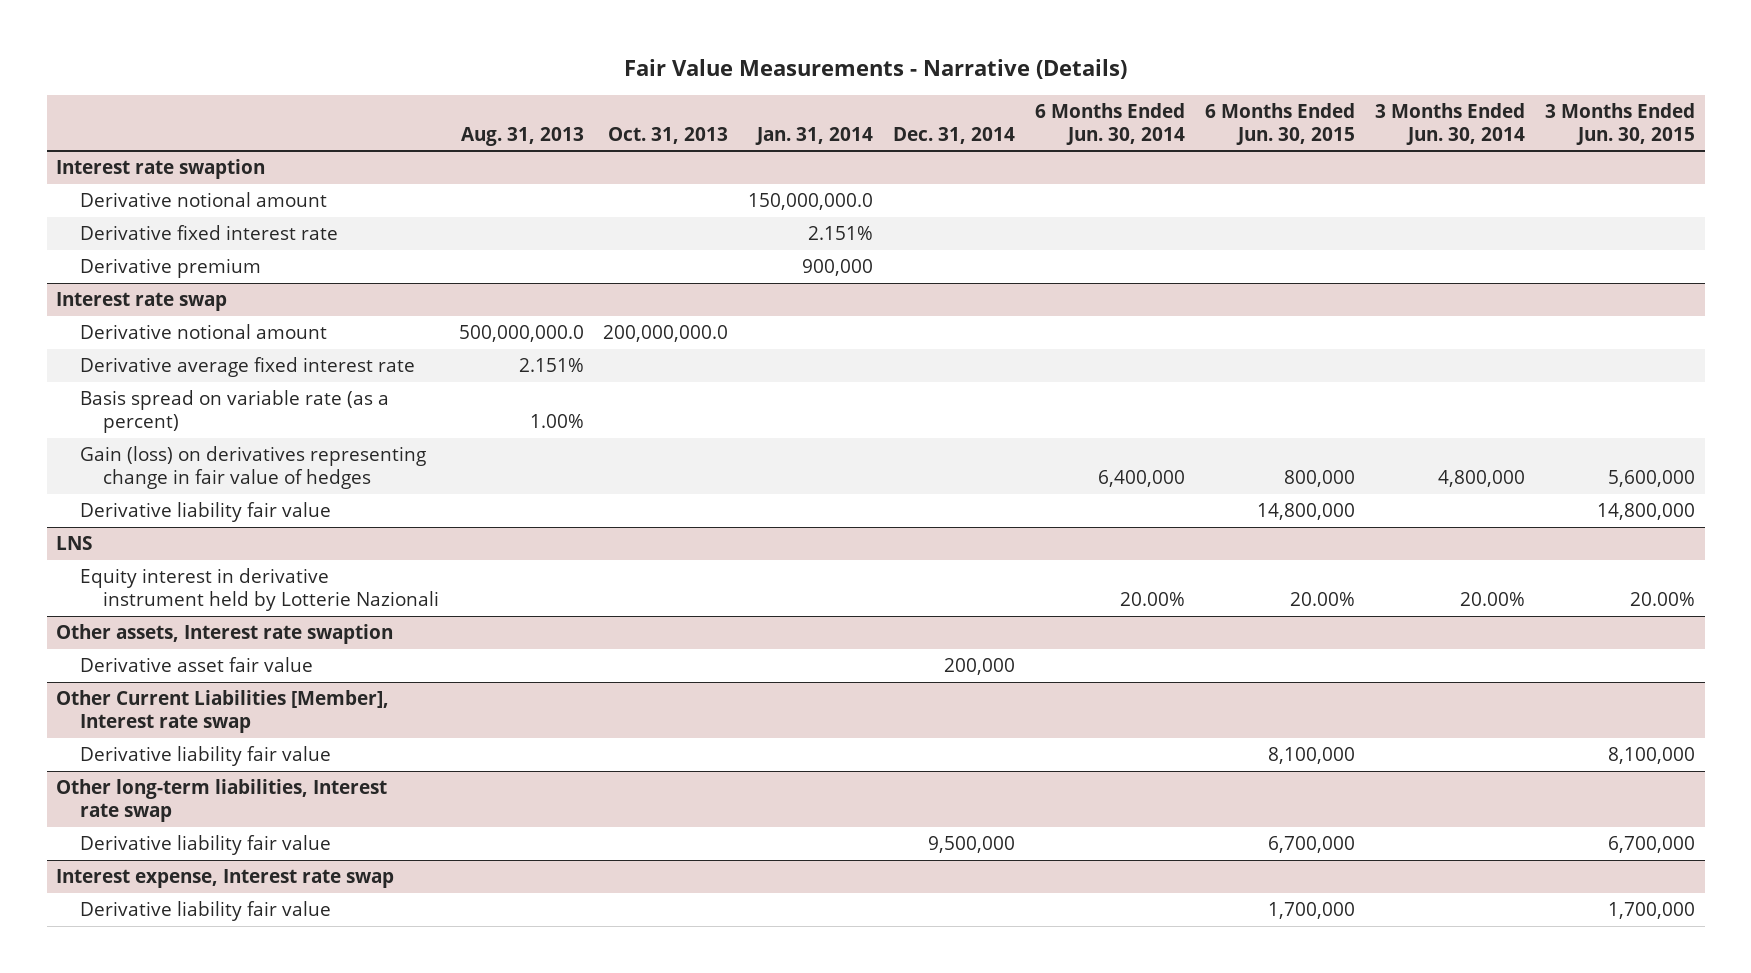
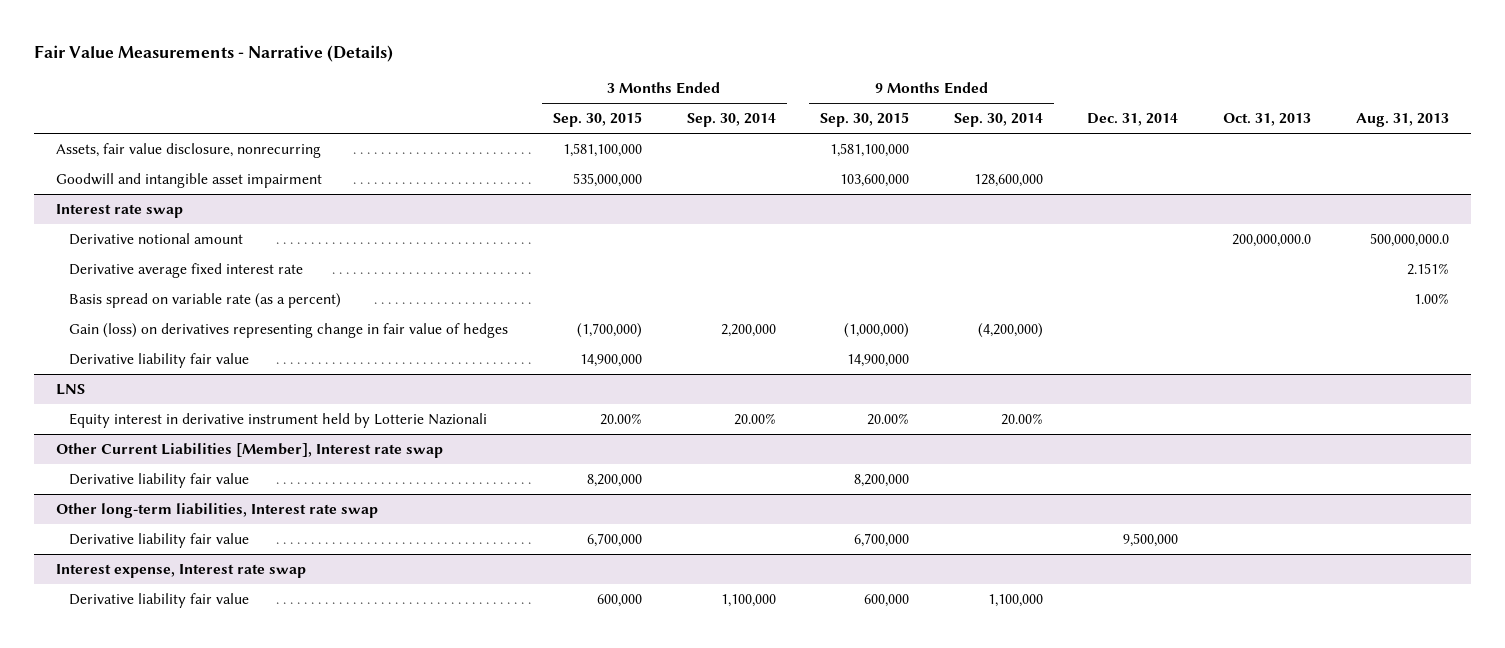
- | Aug. 31, 2013 | Oct. 31, 2013 | Jan. 31, 2014 | Dec. 31, 2014 | 6 Months Ended Jun. 30, 2014 | 6 Months Ended Jun. 30, 2015 | 3 Months Ended Jun. 30, 2014 | 3 Months Ended Jun. 30, 2015
+ | 3 Months Ended Sep. 30, 2015 | 3 Months Ended Sep. 30, 2014 | 9 Months Ended Sep. 30, 2015 | 9 Months Ended Sep. 30, 2014 | Dec. 31, 2014 | Oct. 31, 2013 | Aug. 31, 2013
- Interest rate swaption
- Derivative notional amount | | | 150,000,000.0 | | | | |
- Derivative fixed interest rate | | | 2.151% | | | | |
- Derivative premium | | | 900,000 | | | | |
+ Assets, fair value disclosure, nonrecurring | 1,581,100,000 | | 1,581,100,000 | | | |
+ Goodwill and intangible asset impairment | 535,000,000 | | 103,600,000 | 128,600,000 | | |
- Other assets, Interest rate swaption
- Derivative asset fair value | | | | 200,000 | | | |

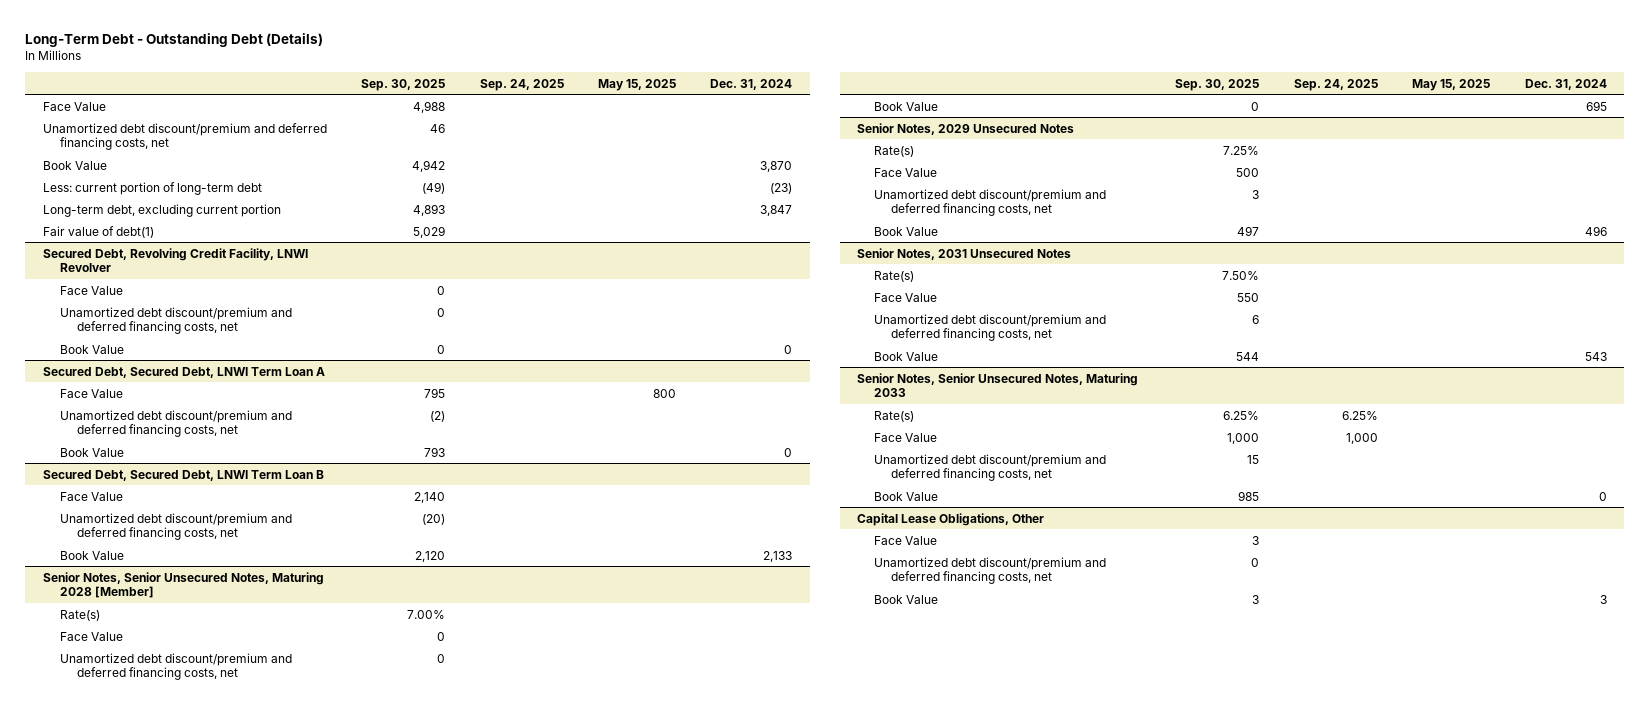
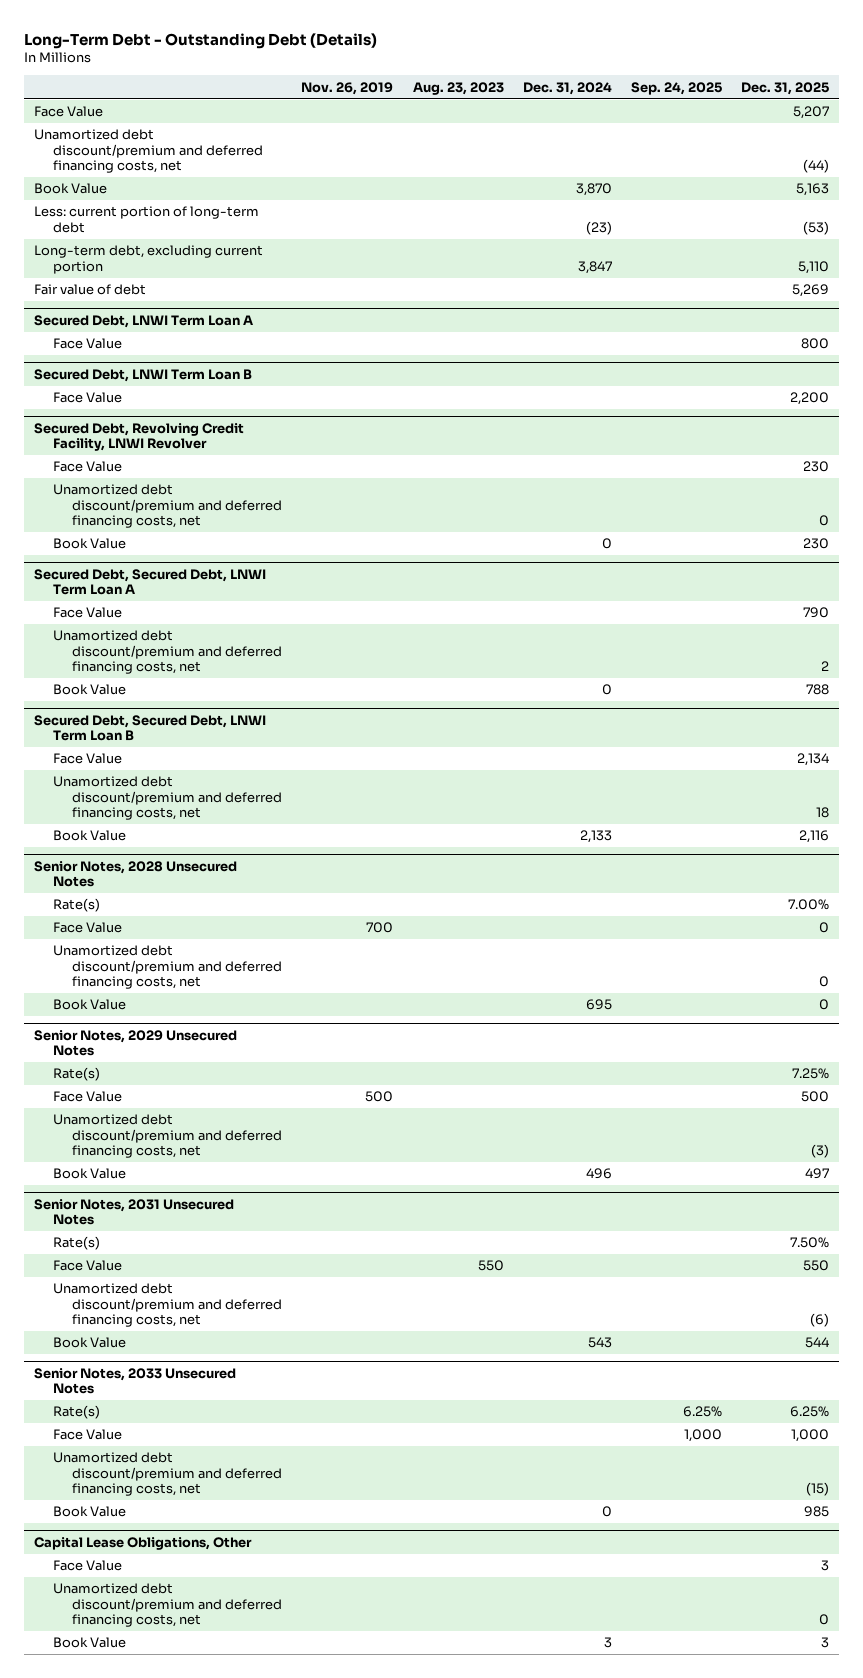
- | Sep. 30, 2025 | Sep. 24, 2025 | May 15, 2025 | Dec. 31, 2024
+ | Nov. 26, 2019 | Aug. 23, 2023 | Dec. 31, 2024 | Sep. 24, 2025 | Dec. 31, 2025
- Fair value of debt(1) | 5,029 | | |
+ Fair value of debt | | | | | 5,269
+ Secured Debt, LNWI Term Loan A
+ Face Value | | | | | 800
+ Secured Debt, LNWI Term Loan B
+ Face Value | | | | | 2,200
- Senior Notes, Senior Unsecured Notes, Maturing 2028 [Member]
+ Senior Notes, 2028 Unsecured Notes
- Senior Notes, Senior Unsecured Notes, Maturing 2033
+ Senior Notes, 2033 Unsecured Notes

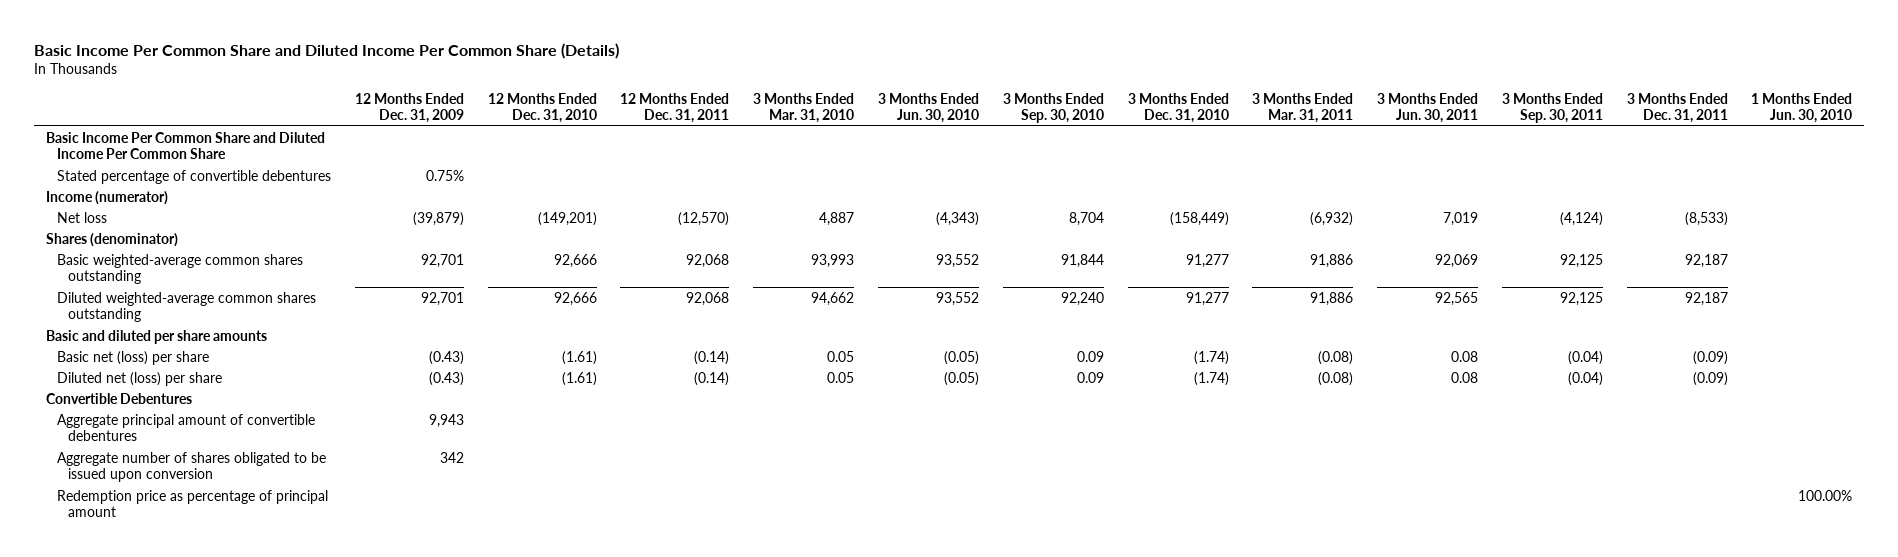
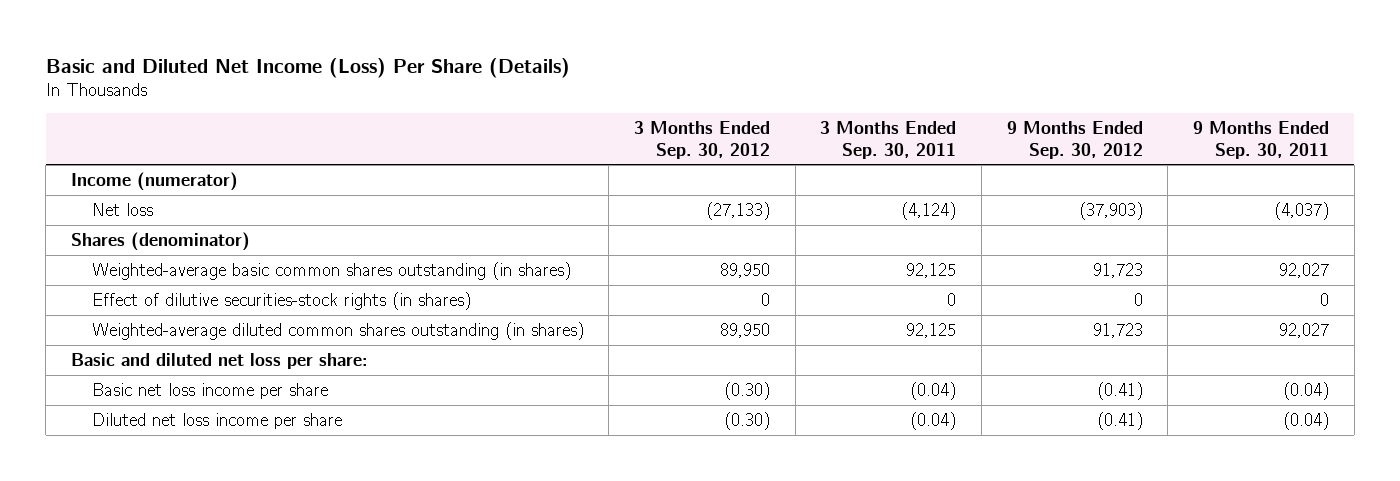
- Basic Income Per Common Share and Diluted Income Per Common Share (Details)
+ Basic and Diluted Net Income (Loss) Per Share (Details)
- | 12 Months Ended Dec. 31, 2009 | 12 Months Ended Dec. 31, 2010 | 12 Months Ended Dec. 31, 2011 | 3 Months Ended Mar. 31, 2010 | 3 Months Ended Jun. 30, 2010 | 3 Months Ended Sep. 30, 2010 | 3 Months Ended Dec. 31, 2010 | 3 Months Ended Mar. 31, 2011 | 3 Months Ended Jun. 30, 2011 | 3 Months Ended Sep. 30, 2011 | 3 Months Ended Dec. 31, 2011 | 1 Months Ended Jun. 30, 2010
+ | 3 Months Ended Sep. 30, 2012 | 3 Months Ended Sep. 30, 2011 | 9 Months Ended Sep. 30, 2012 | 9 Months Ended Sep. 30, 2011
- Basic Income Per Common Share and Diluted Income Per Common Share
- Stated percentage of convertible debentures | 0.75% | | | | | | | | | | |
- Basic weighted-average common shares outstanding | 92,701 | 92,666 | 92,068 | 93,993 | 93,552 | 91,844 | 91,277 | 91,886 | 92,069 | 92,125 | 92,187 |
- Diluted weighted-average common shares outstanding | 92,701 | 92,666 | 92,068 | 94,662 | 93,552 | 92,240 | 91,277 | 91,886 | 92,565 | 92,125 | 92,187 |
- Basic and diluted per share amounts
- Basic net (loss) per share | (0.43) | (1.61) | (0.14) | 0.05 | (0.05) | 0.09 | (1.74) | (0.08) | 0.08 | (0.04) | (0.09) |
- Diluted net (loss) per share | (0.43) | (1.61) | (0.14) | 0.05 | (0.05) | 0.09 | (1.74) | (0.08) | 0.08 | (0.04) | (0.09) |
- Convertible Debentures
- Aggregate principal amount of convertible debentures | 9,943 | | | | | | | | | | |
- Aggregate number of shares obligated to be issued upon conversion | 342 | | | | | | | | | | |
- Redemption price as percentage of principal amount | | | | | | | | | | | | 100.00%
+ Weighted-average basic common shares outstanding (in shares) | 89,950 | 92,125 | 91,723 | 92,027
+ Effect of dilutive securities-stock rights (in shares) | 0 | 0 | 0 | 0
+ Weighted-average diluted common shares outstanding (in shares) | 89,950 | 92,125 | 91,723 | 92,027
+ Basic and diluted net loss per share:
+ Basic net loss income per share | (0.30) | (0.04) | (0.41) | (0.04)
+ Diluted net loss income per share | (0.30) | (0.04) | (0.41) | (0.04)

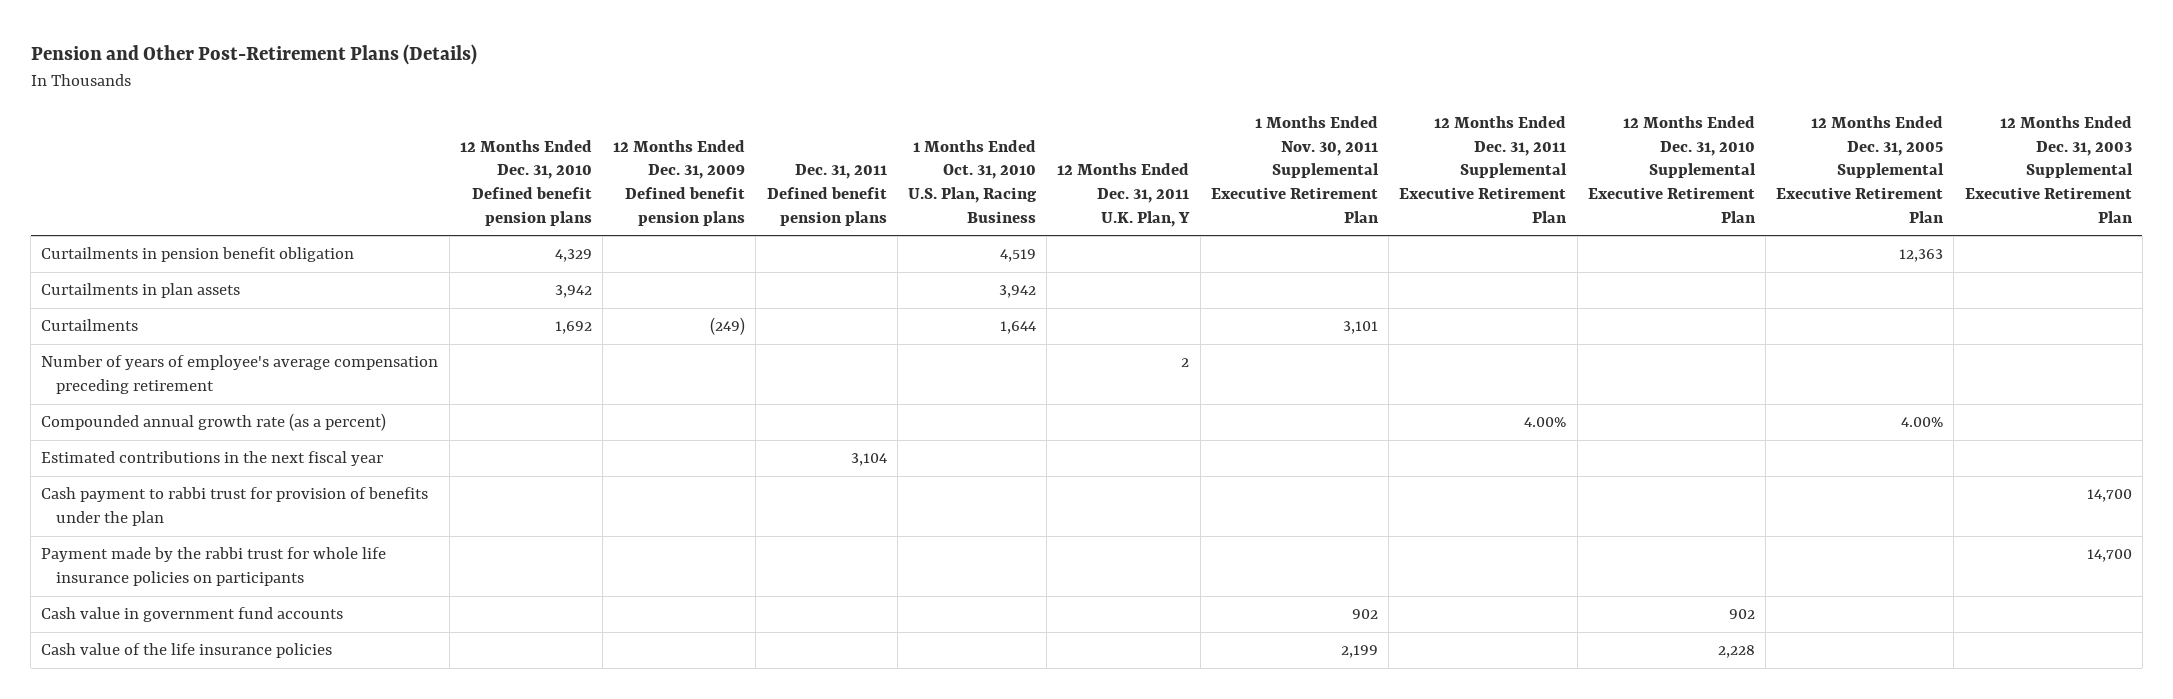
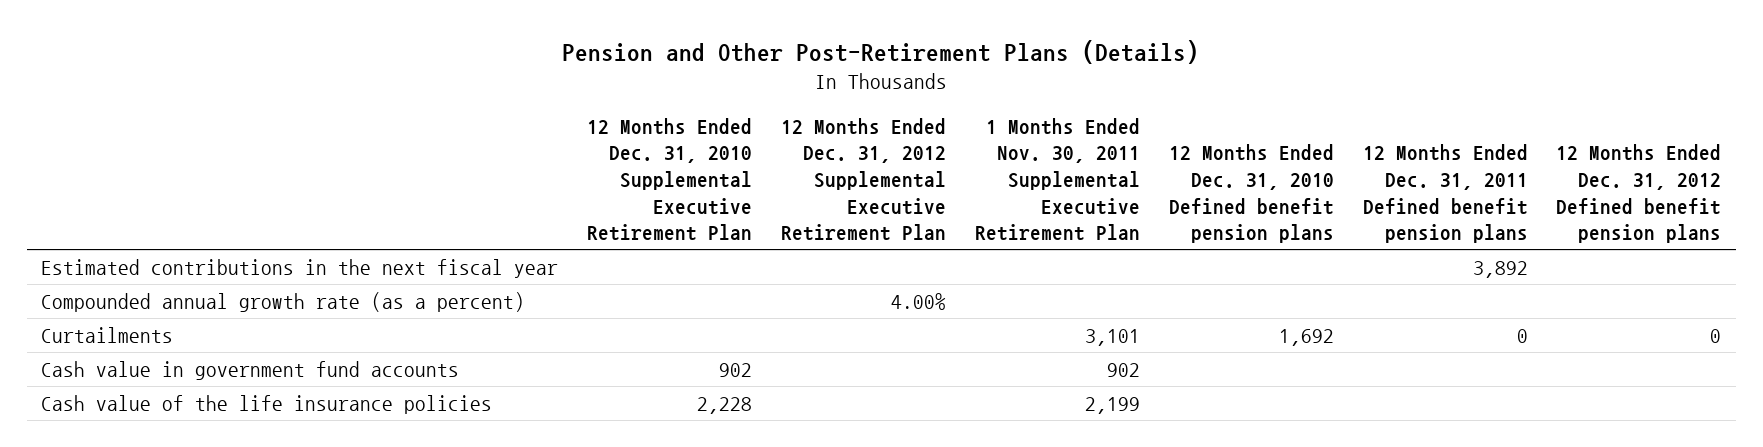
- | 12 Months Ended Dec. 31, 2010 Defined benefit pension plans | 12 Months Ended Dec. 31, 2009 Defined benefit pension plans | Dec. 31, 2011 Defined benefit pension plans | 1 Months Ended Oct. 31, 2010 U.S. Plan, Racing Business | 12 Months Ended Dec. 31, 2011 U.K. Plan, Y | 1 Months Ended Nov. 30, 2011 Supplemental Executive Retirement Plan | 12 Months Ended Dec. 31, 2011 Supplemental Executive Retirement Plan | 12 Months Ended Dec. 31, 2010 Supplemental Executive Retirement Plan | 12 Months Ended Dec. 31, 2005 Supplemental Executive Retirement Plan | 12 Months Ended Dec. 31, 2003 Supplemental Executive Retirement Plan
+ | 12 Months Ended Dec. 31, 2010 Supplemental Executive Retirement Plan | 12 Months Ended Dec. 31, 2012 Supplemental Executive Retirement Plan | 1 Months Ended Nov. 30, 2011 Supplemental Executive Retirement Plan | 12 Months Ended Dec. 31, 2010 Defined benefit pension plans | 12 Months Ended Dec. 31, 2011 Defined benefit pension plans | 12 Months Ended Dec. 31, 2012 Defined benefit pension plans
- Curtailments in pension benefit obligation | 4,329 | | | 4,519 | | | | | 12,363 |
- Curtailments in plan assets | 3,942 | | | 3,942 | | | | | |
- Number of years of employee's average compensation preceding retirement | | | | | 2 | | | | |
- Cash payment to rabbi trust for provision of benefits under the plan | | | | | | | | | | 14,700
- Payment made by the rabbi trust for whole life insurance policies on participants | | | | | | | | | | 14,700
moved down: Compounded annual growth rate (as a percent) | | 4.00% | | | |
moved down: Curtailments | | | 3,101 | 1,692 | 0 | 0

